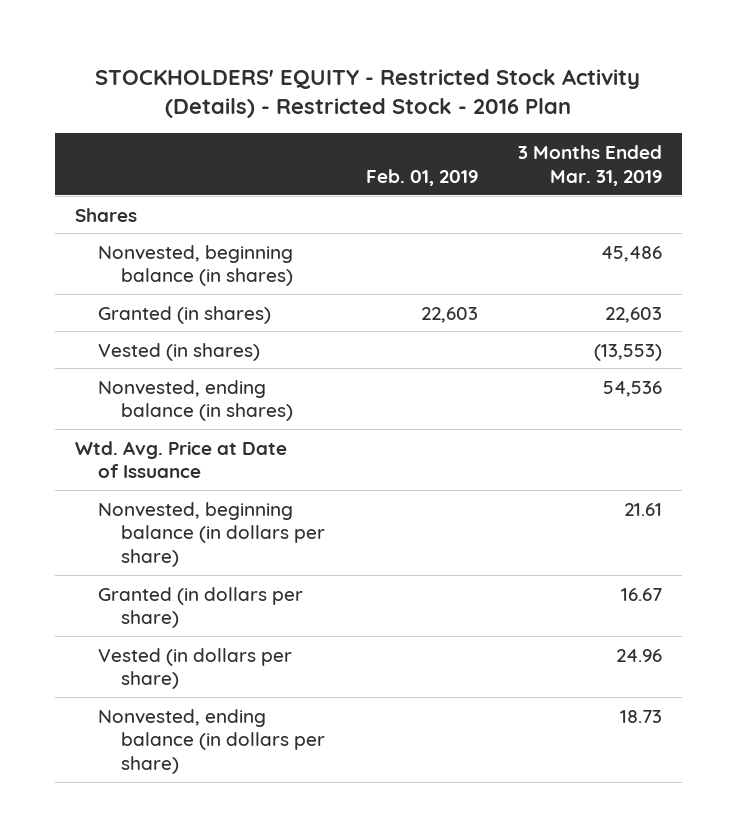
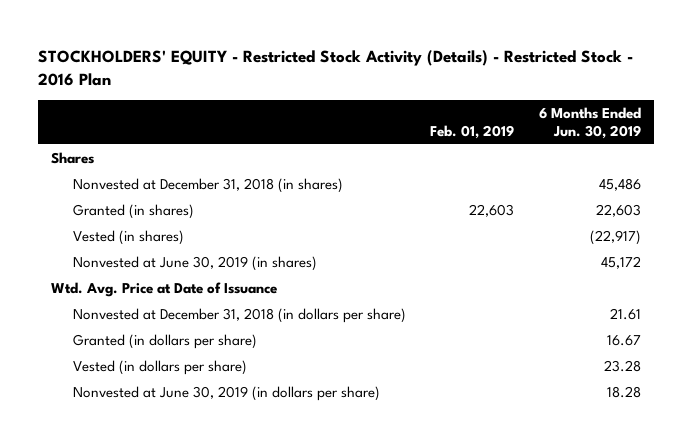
- | Feb. 01, 2019 | 3 Months Ended Mar. 31, 2019
+ | Feb. 01, 2019 | 6 Months Ended Jun. 30, 2019
- Nonvested, beginning balance (in shares) | | 45,486
+ Nonvested at December 31, 2018 (in shares) | | 45,486
- Nonvested, ending balance (in shares) | | 54,536
+ Nonvested at June 30, 2019 (in shares) | | 45,172
- Nonvested, beginning balance (in dollars per share) | | 21.61
+ Nonvested at December 31, 2018 (in dollars per share) | | 21.61
- Nonvested, ending balance (in dollars per share) | | 18.73
+ Nonvested at June 30, 2019 (in dollars per share) | | 18.28

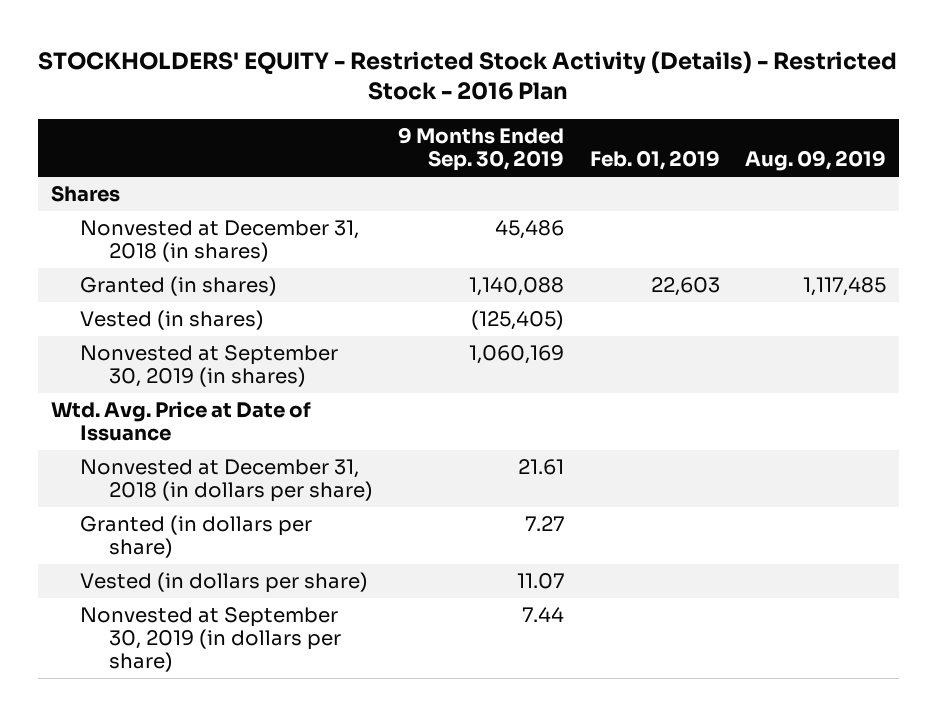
- | Feb. 01, 2019 | 6 Months Ended Jun. 30, 2019
+ | 9 Months Ended Sep. 30, 2019 | Feb. 01, 2019 | Aug. 09, 2019
- Nonvested at June 30, 2019 (in shares) | | 45,172
+ Nonvested at September 30, 2019 (in shares) | 1,060,169 | |
- Nonvested at June 30, 2019 (in dollars per share) | | 18.28
+ Nonvested at September 30, 2019 (in dollars per share) | 7.44 | |

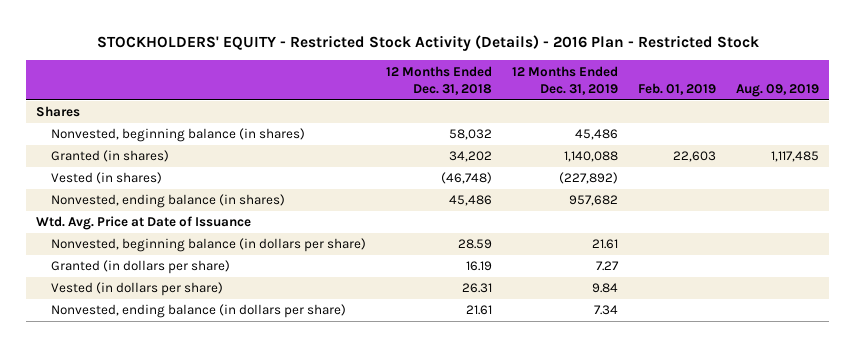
- STOCKHOLDERS' EQUITY - Restricted Stock Activity (Details) - Restricted Stock - 2016 Plan
+ STOCKHOLDERS' EQUITY - Restricted Stock Activity (Details) - 2016 Plan - Restricted Stock
- | 9 Months Ended Sep. 30, 2019 | Feb. 01, 2019 | Aug. 09, 2019
+ | 12 Months Ended Dec. 31, 2018 | 12 Months Ended Dec. 31, 2019 | Feb. 01, 2019 | Aug. 09, 2019
- Nonvested at December 31, 2018 (in shares) | 45,486 | |
+ Nonvested, beginning balance (in shares) | 58,032 | 45,486 | |
- Nonvested at September 30, 2019 (in shares) | 1,060,169 | |
+ Nonvested, ending balance (in shares) | 45,486 | 957,682 | |
- Nonvested at December 31, 2018 (in dollars per share) | 21.61 | |
+ Nonvested, beginning balance (in dollars per share) | 28.59 | 21.61 | |
- Nonvested at September 30, 2019 (in dollars per share) | 7.44 | |
+ Nonvested, ending balance (in dollars per share) | 21.61 | 7.34 | |

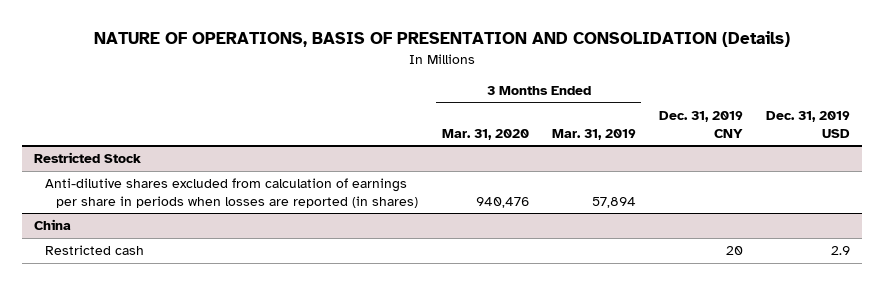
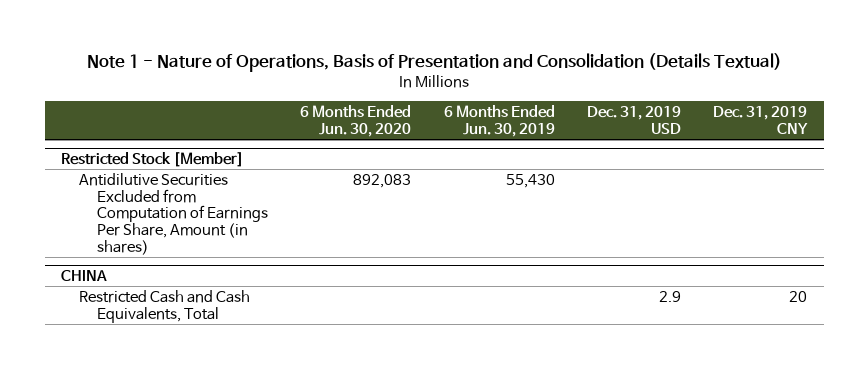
- NATURE OF OPERATIONS, BASIS OF PRESENTATION AND CONSOLIDATION (Details)
+ Note 1 - Nature of Operations, Basis of Presentation and Consolidation (Details Textual)
- | 3 Months Ended Mar. 31, 2020 | 3 Months Ended Mar. 31, 2019 | Dec. 31, 2019 CNY | Dec. 31, 2019 USD
+ | 6 Months Ended Jun. 30, 2020 | 6 Months Ended Jun. 30, 2019 | Dec. 31, 2019 USD | Dec. 31, 2019 CNY
- Restricted Stock
- Anti-dilutive shares excluded from calculation of earnings per share in periods when losses are reported (in shares) | 940,476 | 57,894 | |
- China
- Restricted cash | | | 20 | 2.9
+ Restricted Stock [Member]
+ Antidilutive Securities Excluded from Computation of Earnings Per Share, Amount (in shares) | 892,083 | 55,430 | |
+ CHINA
+ Restricted Cash and Cash Equivalents, Total | | | 2.9 | 20

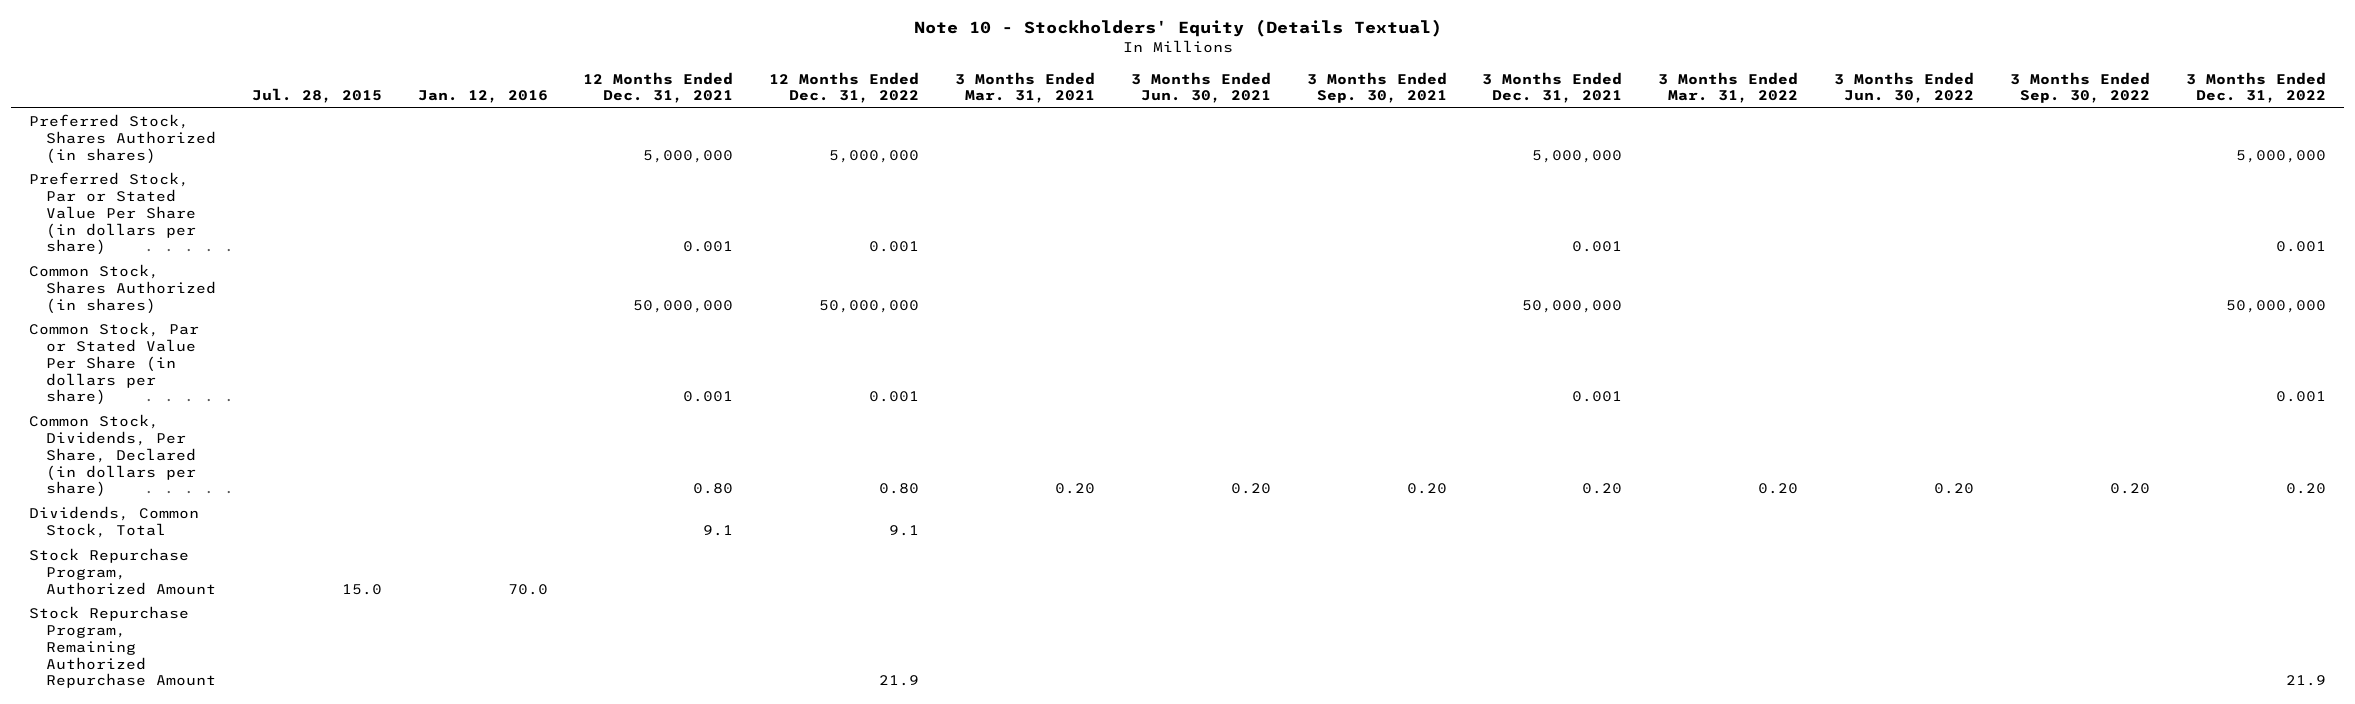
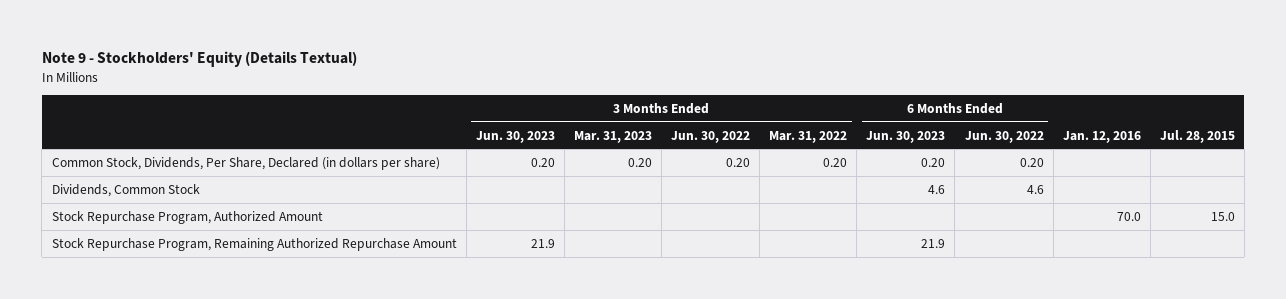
- Note 10 - Stockholders' Equity (Details Textual)
+ Note 9 - Stockholders' Equity (Details Textual)
- | Jul. 28, 2015 | Jan. 12, 2016 | 12 Months Ended Dec. 31, 2021 | 12 Months Ended Dec. 31, 2022 | 3 Months Ended Mar. 31, 2021 | 3 Months Ended Jun. 30, 2021 | 3 Months Ended Sep. 30, 2021 | 3 Months Ended Dec. 31, 2021 | 3 Months Ended Mar. 31, 2022 | 3 Months Ended Jun. 30, 2022 | 3 Months Ended Sep. 30, 2022 | 3 Months Ended Dec. 31, 2022
+ | 3 Months Ended Jun. 30, 2023 | 3 Months Ended Mar. 31, 2023 | 3 Months Ended Jun. 30, 2022 | 3 Months Ended Mar. 31, 2022 | 6 Months Ended Jun. 30, 2023 | 6 Months Ended Jun. 30, 2022 | Jan. 12, 2016 | Jul. 28, 2015
- Preferred Stock, Shares Authorized (in shares) | | | 5,000,000 | 5,000,000 | | | | 5,000,000 | | | | 5,000,000
- Preferred Stock, Par or Stated Value Per Share (in dollars per share) | | | 0.001 | 0.001 | | | | 0.001 | | | | 0.001
- Common Stock, Shares Authorized (in shares) | | | 50,000,000 | 50,000,000 | | | | 50,000,000 | | | | 50,000,000
- Common Stock, Par or Stated Value Per Share (in dollars per share) | | | 0.001 | 0.001 | | | | 0.001 | | | | 0.001
- Dividends, Common Stock, Total | | | 9.1 | 9.1 | | | | | | | |
+ Dividends, Common Stock | | | | | 4.6 | 4.6 | |

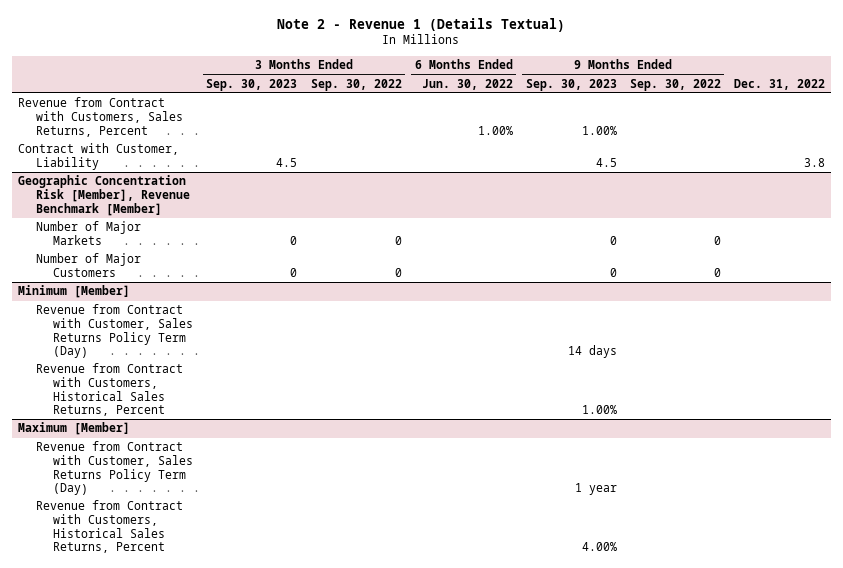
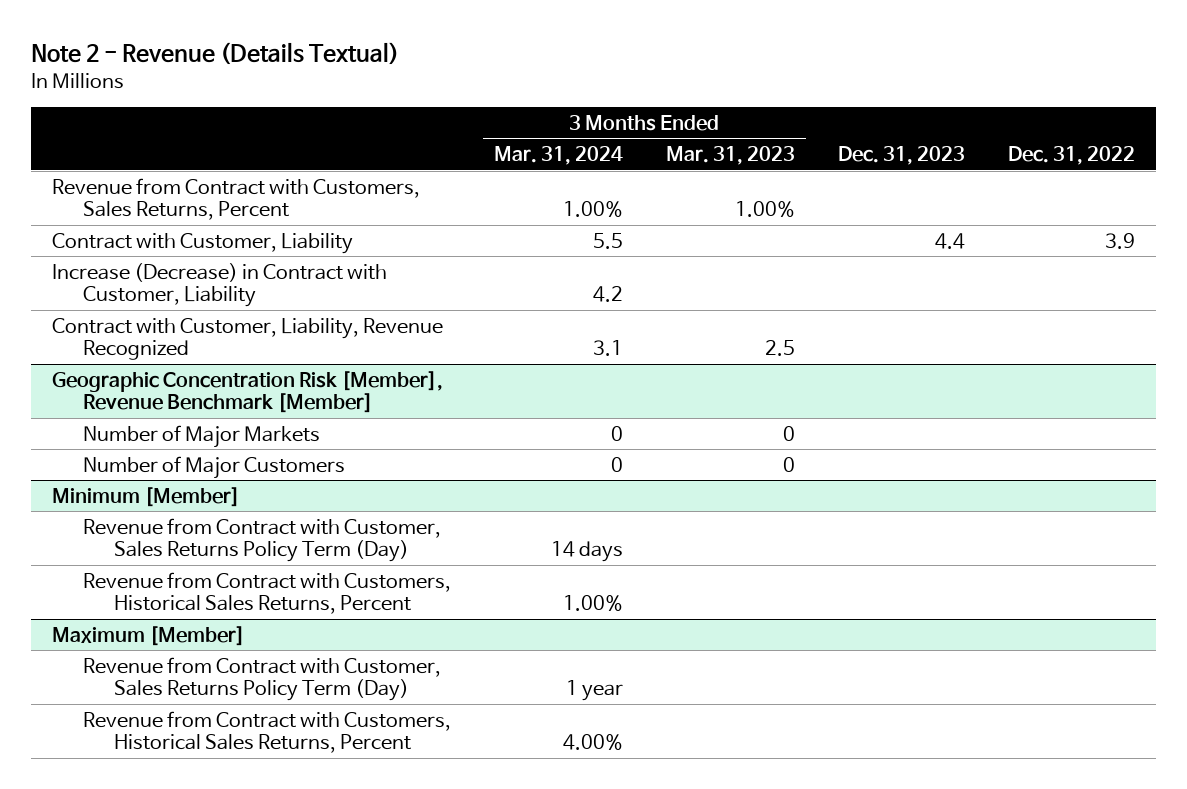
- Note 2 - Revenue 1 (Details Textual)
+ Note 2 - Revenue (Details Textual)
- | 3 Months Ended Sep. 30, 2023 | 3 Months Ended Sep. 30, 2022 | 6 Months Ended Jun. 30, 2022 | 9 Months Ended Sep. 30, 2023 | 9 Months Ended Sep. 30, 2022 | Dec. 31, 2022
+ | 3 Months Ended Mar. 31, 2024 | 3 Months Ended Mar. 31, 2023 | Dec. 31, 2023 | Dec. 31, 2022
- Contract with Customer, Liability | 4.5 | | | 4.5 | | 3.8
+ Contract with Customer, Liability | 5.5 | | 4.4 | 3.9
+ Increase (Decrease) in Contract with Customer, Liability | 4.2 | | |
+ Contract with Customer, Liability, Revenue Recognized | 3.1 | 2.5 | |

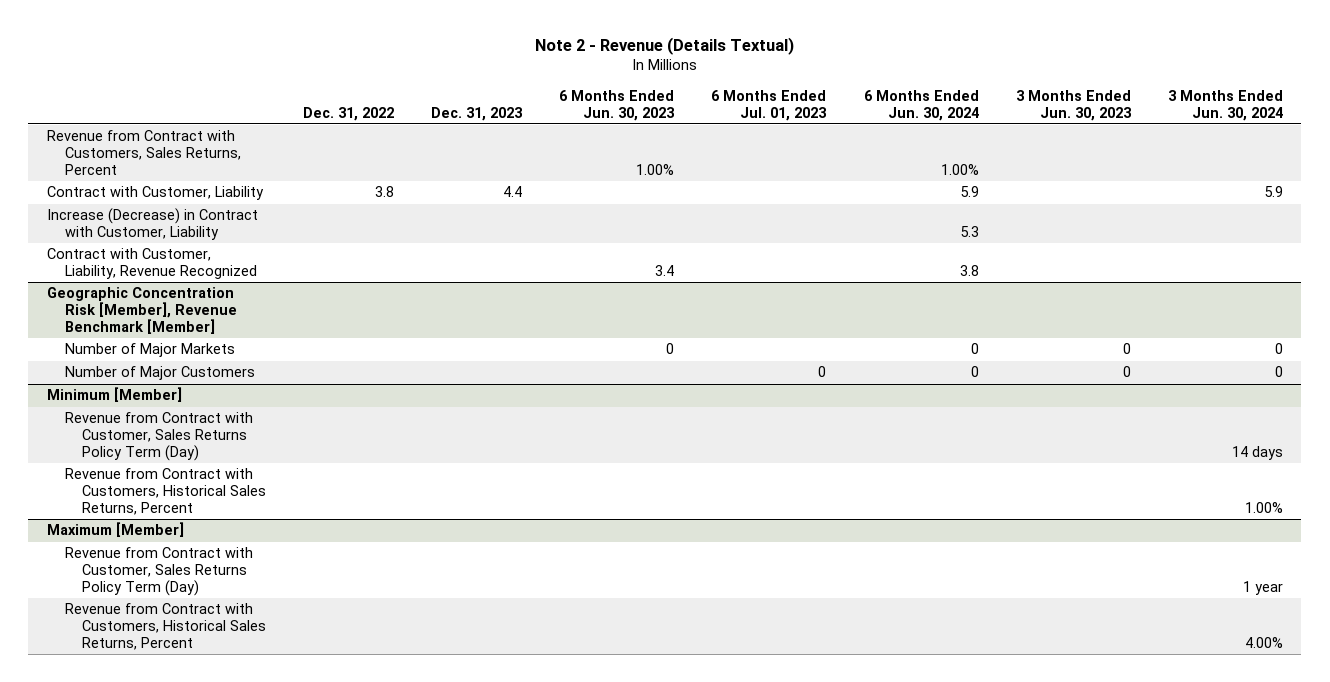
- | 3 Months Ended Mar. 31, 2024 | 3 Months Ended Mar. 31, 2023 | Dec. 31, 2023 | Dec. 31, 2022
+ | Dec. 31, 2022 | Dec. 31, 2023 | 6 Months Ended Jun. 30, 2023 | 6 Months Ended Jul. 01, 2023 | 6 Months Ended Jun. 30, 2024 | 3 Months Ended Jun. 30, 2023 | 3 Months Ended Jun. 30, 2024
- Contract with Customer, Liability | 5.5 | | 4.4 | 3.9
+ Contract with Customer, Liability | 3.8 | 4.4 | | | 5.9 | | 5.9

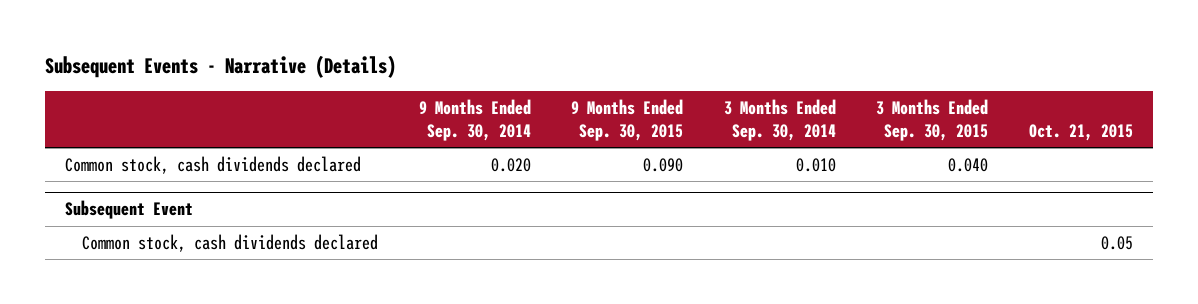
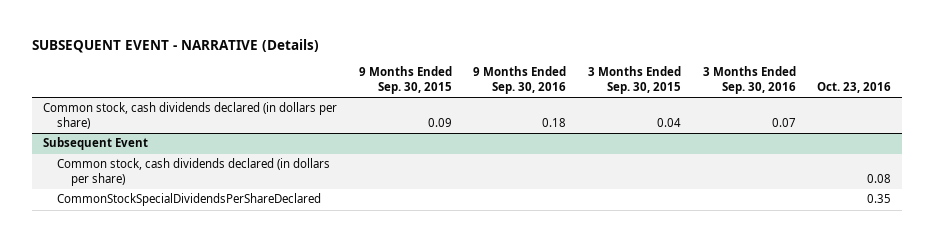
- Subsequent Events - Narrative (Details)
+ SUBSEQUENT EVENT - NARRATIVE (Details)
- | 9 Months Ended Sep. 30, 2014 | 9 Months Ended Sep. 30, 2015 | 3 Months Ended Sep. 30, 2014 | 3 Months Ended Sep. 30, 2015 | Oct. 21, 2015
+ | 9 Months Ended Sep. 30, 2015 | 9 Months Ended Sep. 30, 2016 | 3 Months Ended Sep. 30, 2015 | 3 Months Ended Sep. 30, 2016 | Oct. 23, 2016
- Common stock, cash dividends declared | 0.020 | 0.090 | 0.010 | 0.040 |
+ Common stock, cash dividends declared (in dollars per share) | 0.09 | 0.18 | 0.04 | 0.07 |
@ Subsequent Event
- Common stock, cash dividends declared | | | | | 0.05
+ Common stock, cash dividends declared (in dollars per share) | | | | | 0.08
+ CommonStockSpecialDividendsPerShareDeclared | | | | | 0.35

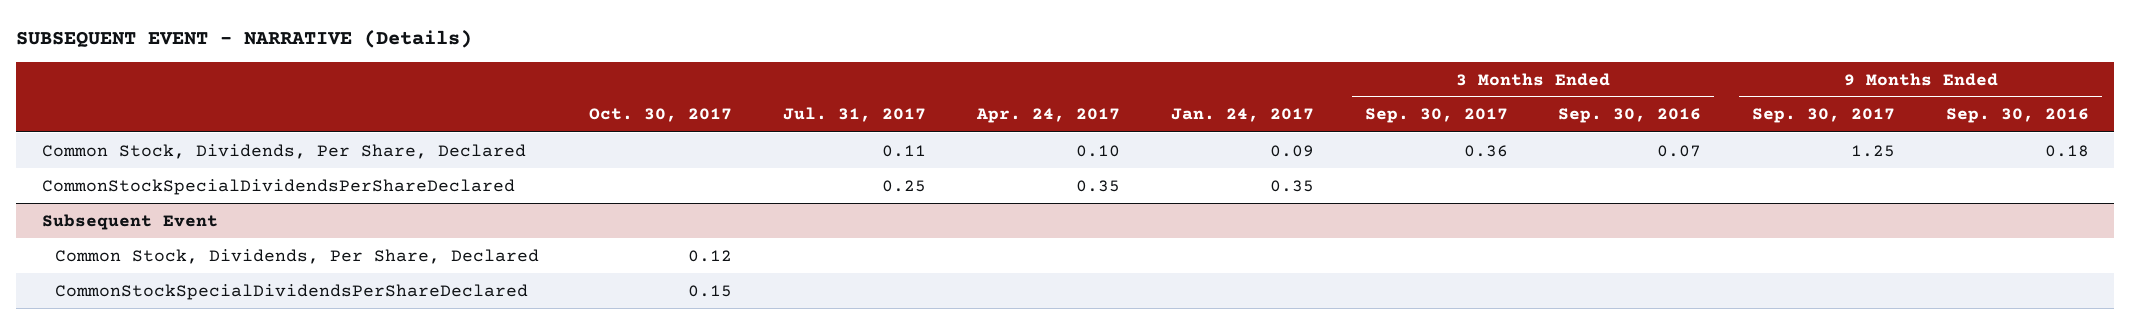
- | 9 Months Ended Sep. 30, 2015 | 9 Months Ended Sep. 30, 2016 | 3 Months Ended Sep. 30, 2015 | 3 Months Ended Sep. 30, 2016 | Oct. 23, 2016
+ | Oct. 30, 2017 | Jul. 31, 2017 | Apr. 24, 2017 | Jan. 24, 2017 | 3 Months Ended Sep. 30, 2017 | 3 Months Ended Sep. 30, 2016 | 9 Months Ended Sep. 30, 2017 | 9 Months Ended Sep. 30, 2016
- Common stock, cash dividends declared (in dollars per share) | 0.09 | 0.18 | 0.04 | 0.07 |
+ Common Stock, Dividends, Per Share, Declared | | 0.11 | 0.10 | 0.09 | 0.36 | 0.07 | 1.25 | 0.18
+ CommonStockSpecialDividendsPerShareDeclared | | 0.25 | 0.35 | 0.35 | | | |
@ Subsequent Event
- Common stock, cash dividends declared (in dollars per share) | | | | | 0.08
+ Common Stock, Dividends, Per Share, Declared | 0.12 | | | | | | |

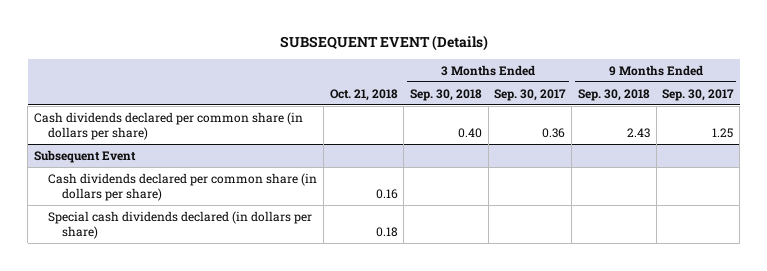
- SUBSEQUENT EVENT - NARRATIVE (Details)
+ SUBSEQUENT EVENT (Details)
- | Oct. 30, 2017 | Jul. 31, 2017 | Apr. 24, 2017 | Jan. 24, 2017 | 3 Months Ended Sep. 30, 2017 | 3 Months Ended Sep. 30, 2016 | 9 Months Ended Sep. 30, 2017 | 9 Months Ended Sep. 30, 2016
+ | Oct. 21, 2018 | 3 Months Ended Sep. 30, 2018 | 3 Months Ended Sep. 30, 2017 | 9 Months Ended Sep. 30, 2018 | 9 Months Ended Sep. 30, 2017
- Common Stock, Dividends, Per Share, Declared | | 0.11 | 0.10 | 0.09 | 0.36 | 0.07 | 1.25 | 0.18
- CommonStockSpecialDividendsPerShareDeclared | | 0.25 | 0.35 | 0.35 | | | |
+ Cash dividends declared per common share (in dollars per share) | | 0.40 | 0.36 | 2.43 | 1.25
@ Subsequent Event
- Common Stock, Dividends, Per Share, Declared | 0.12 | | | | | | |
- CommonStockSpecialDividendsPerShareDeclared | 0.15 | | | | | | |
+ Cash dividends declared per common share (in dollars per share) | 0.16 | | | |
+ Special cash dividends declared (in dollars per share) | 0.18 | | | |

